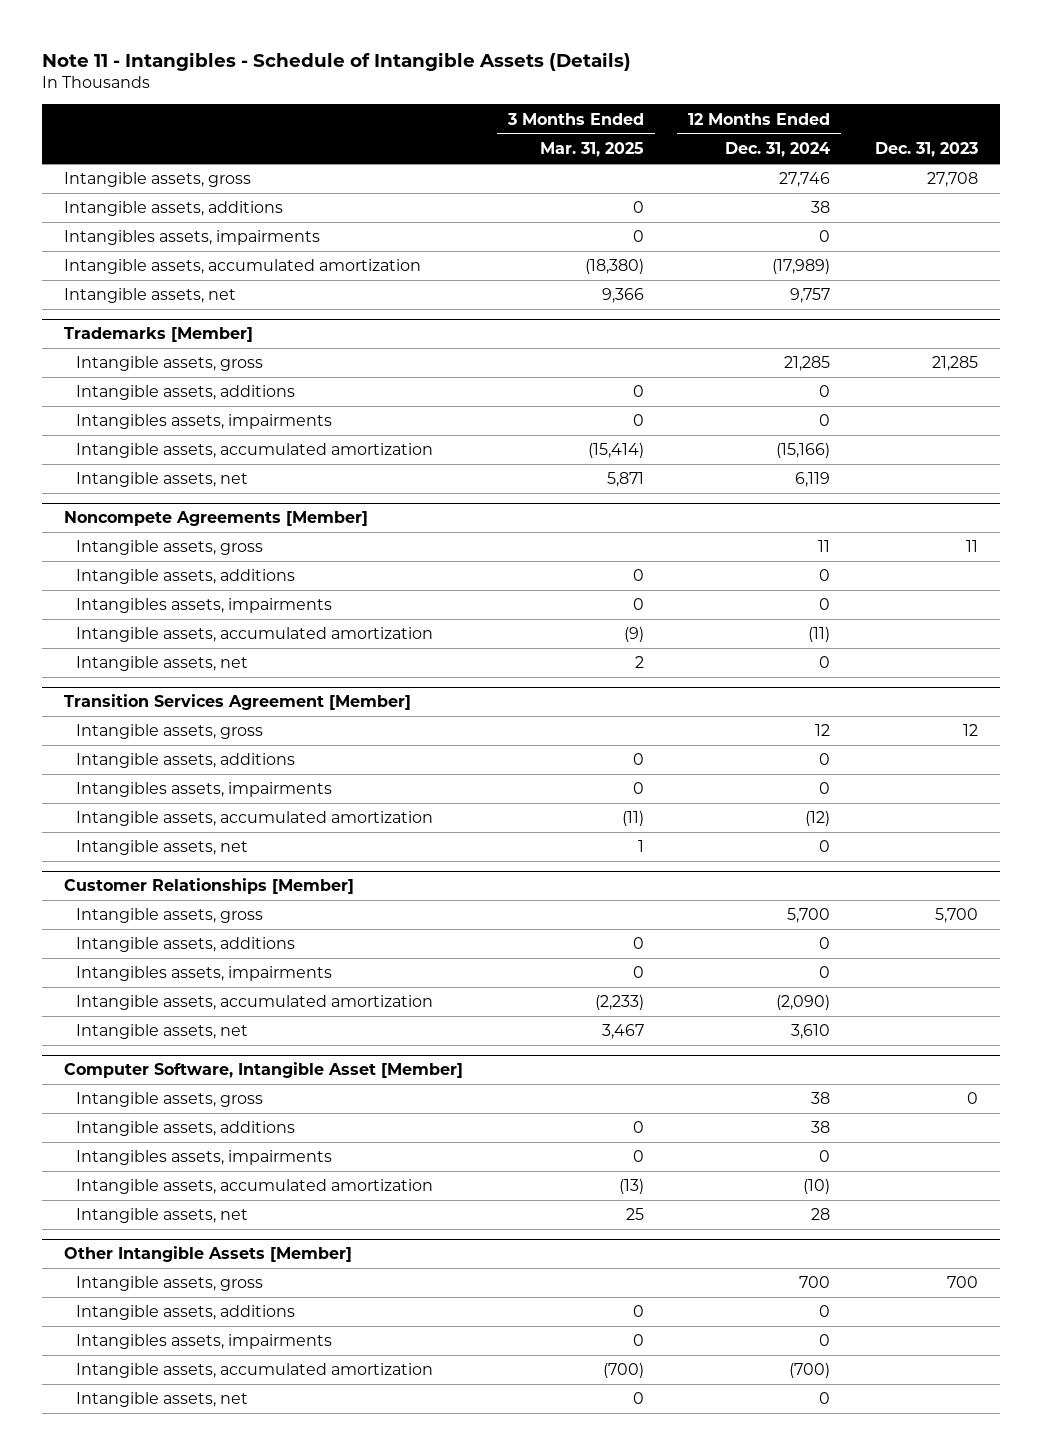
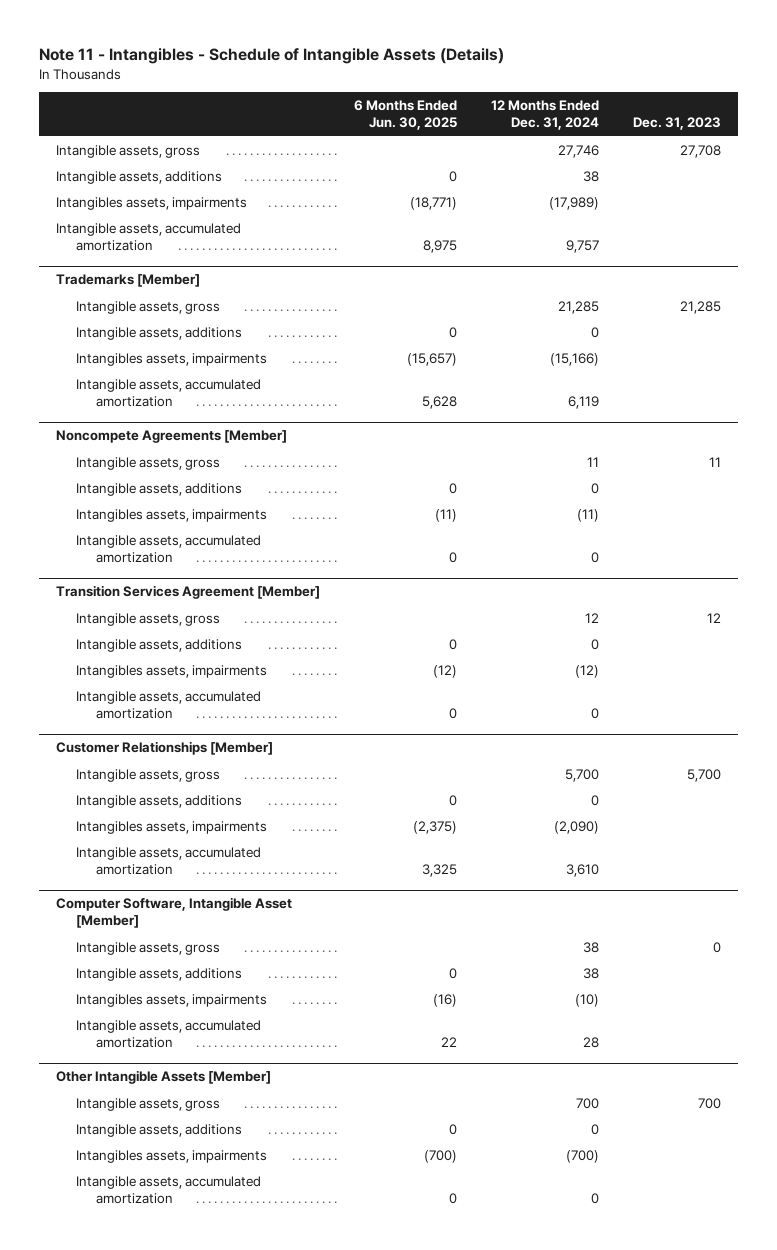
- | 3 Months Ended Mar. 31, 2025 | 12 Months Ended Dec. 31, 2024 | Dec. 31, 2023
+ | 6 Months Ended Jun. 30, 2025 | 12 Months Ended Dec. 31, 2024 | Dec. 31, 2023
- Intangibles assets, impairments | 0 | 0 |
- Intangible assets, accumulated amortization | (18,380) | (17,989) |
- Intangible assets, net | 9,366 | 9,757 |
+ Intangibles assets, impairments | (18,771) | (17,989) |
+ Intangible assets, accumulated amortization | 8,975 | 9,757 |
@ Trademarks [Member]
- Intangibles assets, impairments | 0 | 0 |
- Intangible assets, accumulated amortization | (15,414) | (15,166) |
- Intangible assets, net | 5,871 | 6,119 |
+ Intangibles assets, impairments | (15,657) | (15,166) |
+ Intangible assets, accumulated amortization | 5,628 | 6,119 |
@ Noncompete Agreements [Member]
- Intangibles assets, impairments | 0 | 0 |
- Intangible assets, accumulated amortization | (9) | (11) |
- Intangible assets, net | 2 | 0 |
+ Intangibles assets, impairments | (11) | (11) |
+ Intangible assets, accumulated amortization | 0 | 0 |
@ Transition Services Agreement [Member]
- Intangibles assets, impairments | 0 | 0 |
- Intangible assets, accumulated amortization | (11) | (12) |
- Intangible assets, net | 1 | 0 |
+ Intangibles assets, impairments | (12) | (12) |
+ Intangible assets, accumulated amortization | 0 | 0 |
@ Customer Relationships [Member]
- Intangibles assets, impairments | 0 | 0 |
- Intangible assets, accumulated amortization | (2,233) | (2,090) |
- Intangible assets, net | 3,467 | 3,610 |
+ Intangibles assets, impairments | (2,375) | (2,090) |
+ Intangible assets, accumulated amortization | 3,325 | 3,610 |
@ Computer Software, Intangible Asset [Member]
- Intangibles assets, impairments | 0 | 0 |
- Intangible assets, accumulated amortization | (13) | (10) |
- Intangible assets, net | 25 | 28 |
+ Intangibles assets, impairments | (16) | (10) |
+ Intangible assets, accumulated amortization | 22 | 28 |
@ Other Intangible Assets [Member]
- Intangibles assets, impairments | 0 | 0 |
- Intangible assets, accumulated amortization | (700) | (700) |
- Intangible assets, net | 0 | 0 |
+ Intangibles assets, impairments | (700) | (700) |
+ Intangible assets, accumulated amortization | 0 | 0 |

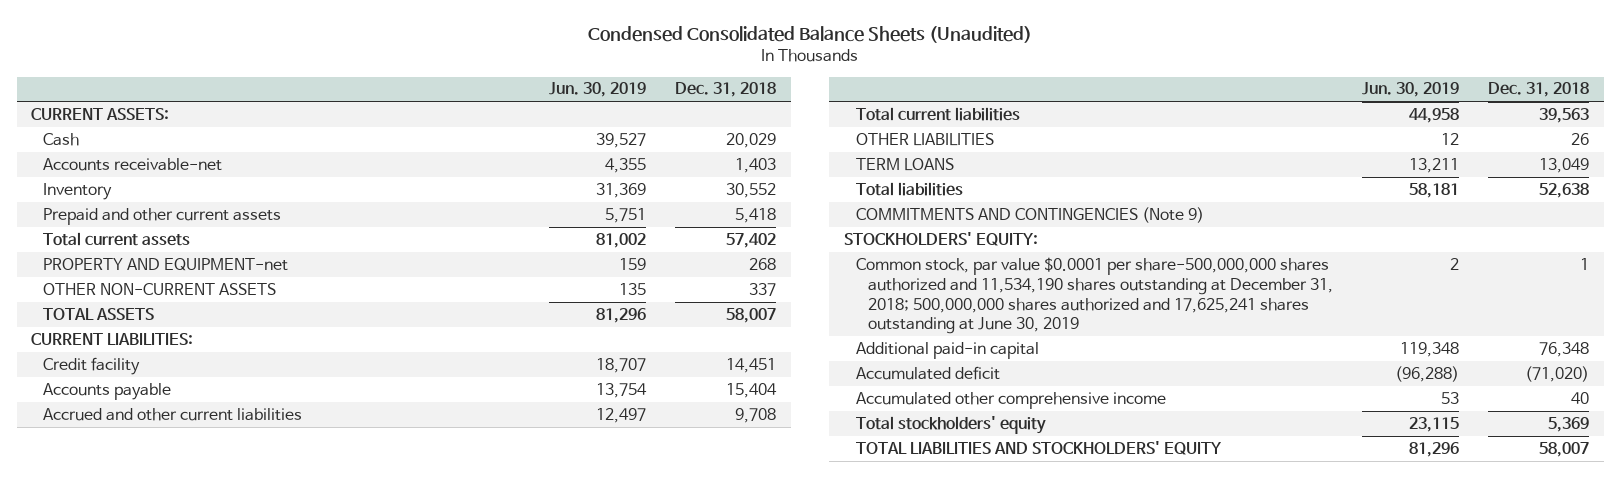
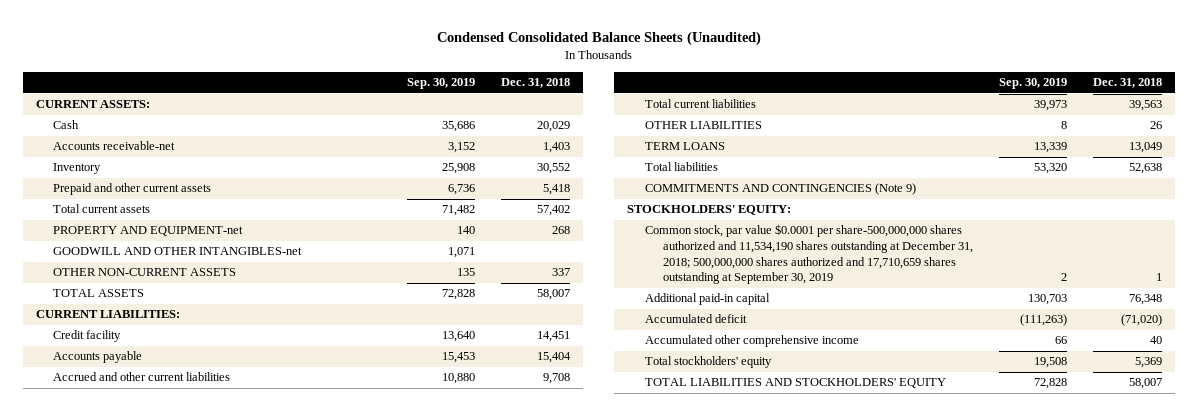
- | Jun. 30, 2019 | Dec. 31, 2018
+ | Sep. 30, 2019 | Dec. 31, 2018
+ GOODWILL AND OTHER INTANGIBLES-net | 1,071 |
- Common stock, par value $0.0001 per share-500,000,000 shares authorized and 11,534,190 shares outstanding at December 31, 2018; 500,000,000 shares authorized and 17,625,241 shares outstanding at June 30, 2019 | 2 | 1
+ Common stock, par value $0.0001 per share-500,000,000 shares authorized and 11,534,190 shares outstanding at December 31, 2018; 500,000,000 shares authorized and 17,710,659 shares outstanding at September 30, 2019 | 2 | 1

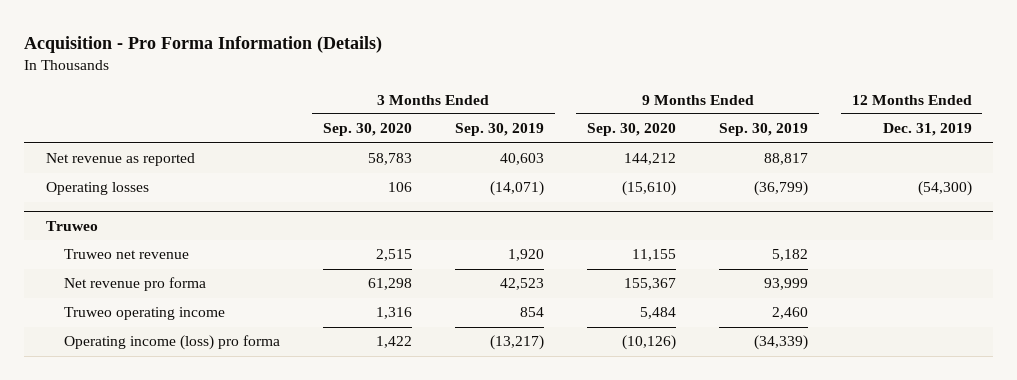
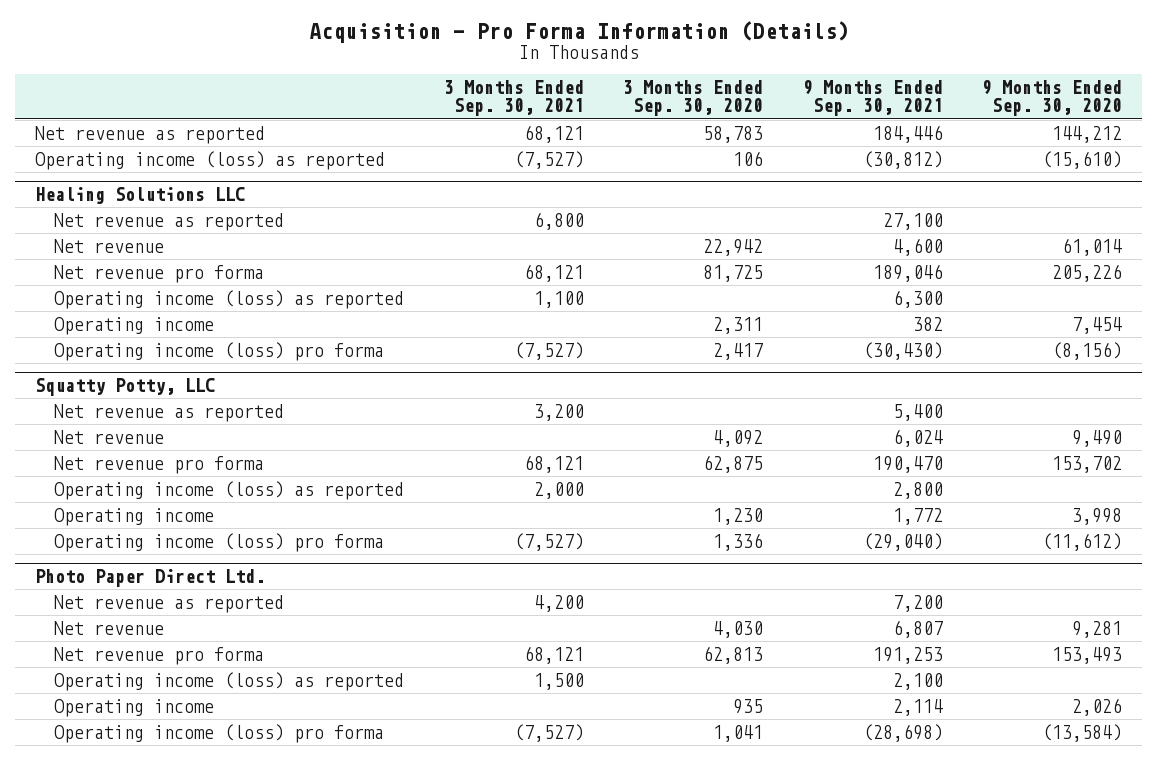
- | 3 Months Ended Sep. 30, 2020 | 3 Months Ended Sep. 30, 2019 | 9 Months Ended Sep. 30, 2020 | 9 Months Ended Sep. 30, 2019 | 12 Months Ended Dec. 31, 2019
+ | 3 Months Ended Sep. 30, 2021 | 3 Months Ended Sep. 30, 2020 | 9 Months Ended Sep. 30, 2021 | 9 Months Ended Sep. 30, 2020
- Operating losses | 106 | (14,071) | (15,610) | (36,799) | (54,300)
- Truweo
- Truweo net revenue | 2,515 | 1,920 | 11,155 | 5,182 |
- Net revenue pro forma | 61,298 | 42,523 | 155,367 | 93,999 |
- Truweo operating income | 1,316 | 854 | 5,484 | 2,460 |
- Operating income (loss) pro forma | 1,422 | (13,217) | (10,126) | (34,339) |
+ Operating income (loss) as reported | (7,527) | 106 | (30,812) | (15,610)
+ Healing Solutions LLC
+ Net revenue as reported | 6,800 | | 27,100 |
+ Net revenue | | 22,942 | 4,600 | 61,014
+ Net revenue pro forma | 68,121 | 81,725 | 189,046 | 205,226
+ Operating income (loss) as reported | 1,100 | | 6,300 |
+ Operating income | | 2,311 | 382 | 7,454
+ Operating income (loss) pro forma | (7,527) | 2,417 | (30,430) | (8,156)
+ Squatty Potty, LLC
+ Net revenue as reported | 3,200 | | 5,400 |
+ Net revenue | | 4,092 | 6,024 | 9,490
+ Net revenue pro forma | 68,121 | 62,875 | 190,470 | 153,702
+ Operating income (loss) as reported | 2,000 | | 2,800 |
+ Operating income | | 1,230 | 1,772 | 3,998
+ Operating income (loss) pro forma | (7,527) | 1,336 | (29,040) | (11,612)
+ Photo Paper Direct Ltd.
+ Net revenue as reported | 4,200 | | 7,200 |
+ Net revenue | | 4,030 | 6,807 | 9,281
+ Net revenue pro forma | 68,121 | 62,813 | 191,253 | 153,493
+ Operating income (loss) as reported | 1,500 | | 2,100 |
+ Operating income | | 935 | 2,114 | 2,026
+ Operating income (loss) pro forma | (7,527) | 1,041 | (28,698) | (13,584)

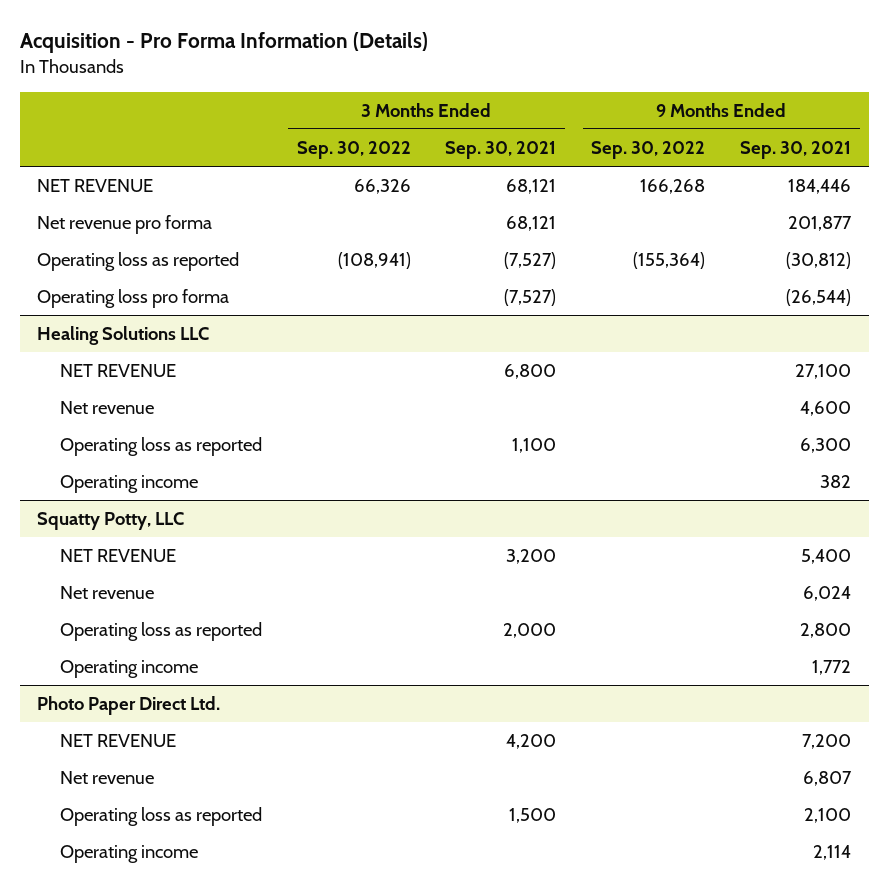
- | 3 Months Ended Sep. 30, 2021 | 3 Months Ended Sep. 30, 2020 | 9 Months Ended Sep. 30, 2021 | 9 Months Ended Sep. 30, 2020
+ | 3 Months Ended Sep. 30, 2022 | 3 Months Ended Sep. 30, 2021 | 9 Months Ended Sep. 30, 2022 | 9 Months Ended Sep. 30, 2021
- Net revenue as reported | 68,121 | 58,783 | 184,446 | 144,212
- Operating income (loss) as reported | (7,527) | 106 | (30,812) | (15,610)
+ NET REVENUE | 66,326 | 68,121 | 166,268 | 184,446
+ Net revenue pro forma | | 68,121 | | 201,877
+ Operating loss as reported | (108,941) | (7,527) | (155,364) | (30,812)
+ Operating loss pro forma | | (7,527) | | (26,544)
@ Healing Solutions LLC
- Net revenue as reported | 6,800 | | 27,100 |
+ NET REVENUE | | 6,800 | | 27,100
- Net revenue pro forma | 68,121 | 81,725 | 189,046 | 205,226
- Operating income (loss) as reported | 1,100 | | 6,300 |
+ Operating loss as reported | | 1,100 | | 6,300
- Operating income (loss) pro forma | (7,527) | 2,417 | (30,430) | (8,156)
@ Squatty Potty, LLC
- Net revenue as reported | 3,200 | | 5,400 |
+ NET REVENUE | | 3,200 | | 5,400
- Net revenue pro forma | 68,121 | 62,875 | 190,470 | 153,702
- Operating income (loss) as reported | 2,000 | | 2,800 |
+ Operating loss as reported | | 2,000 | | 2,800
- Operating income (loss) pro forma | (7,527) | 1,336 | (29,040) | (11,612)
@ Photo Paper Direct Ltd.
- Net revenue as reported | 4,200 | | 7,200 |
+ NET REVENUE | | 4,200 | | 7,200
- Net revenue pro forma | 68,121 | 62,813 | 191,253 | 153,493
- Operating income (loss) as reported | 1,500 | | 2,100 |
+ Operating loss as reported | | 1,500 | | 2,100
- Operating income (loss) pro forma | (7,527) | 1,041 | (28,698) | (13,584)

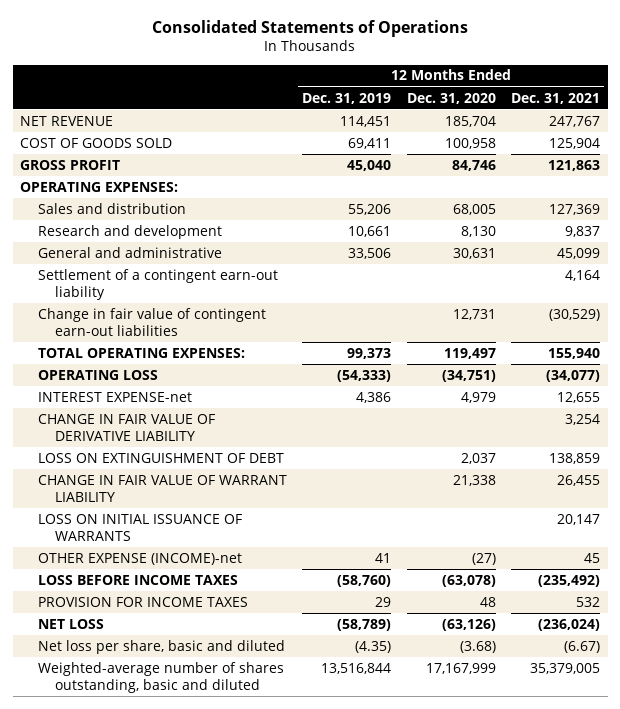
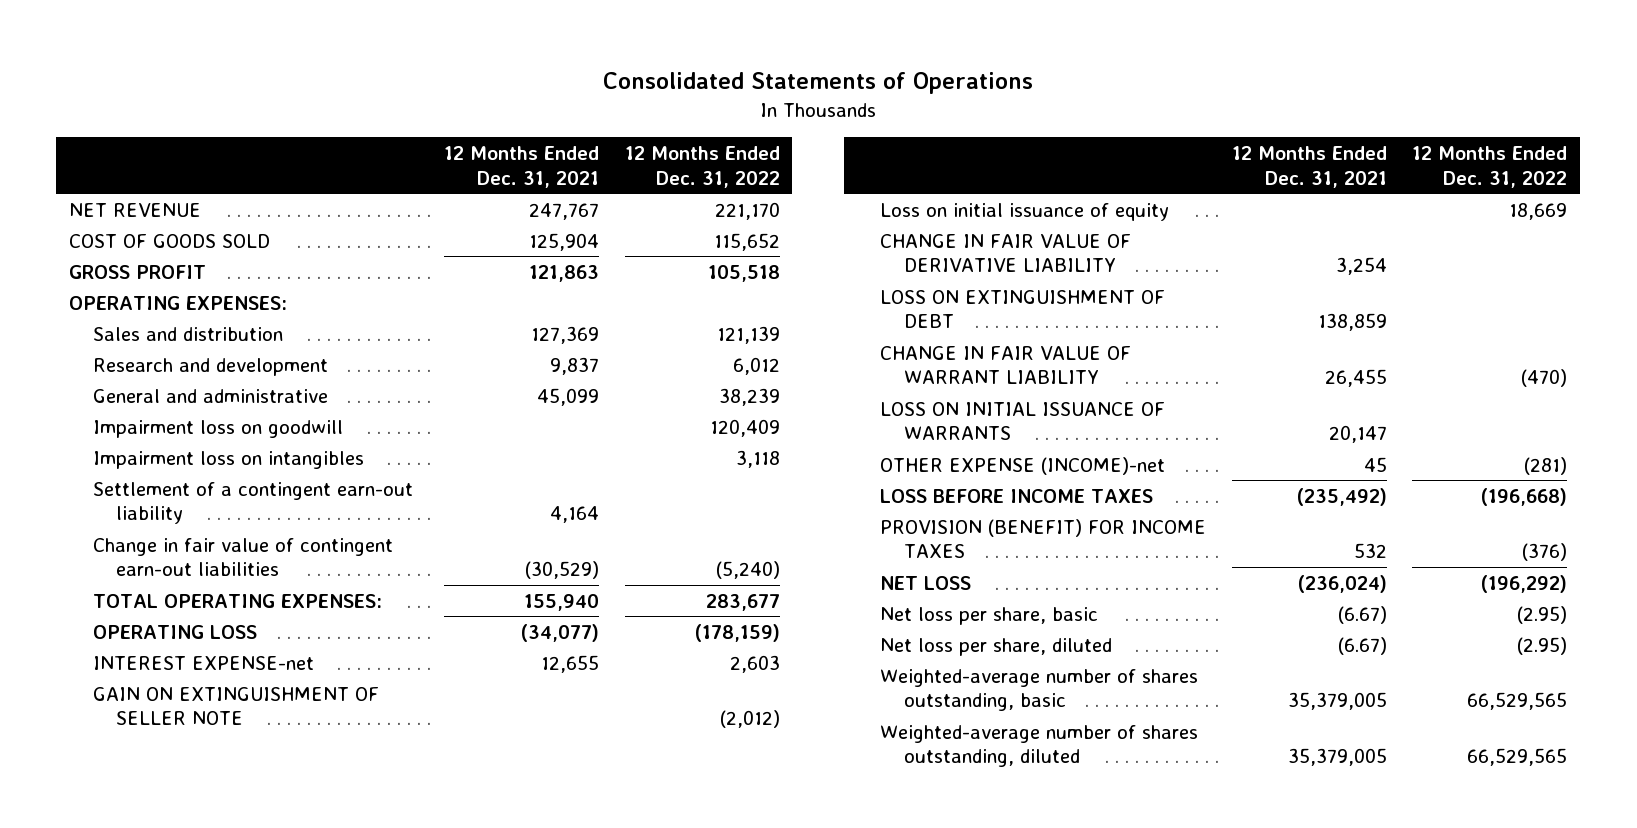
- | 12 Months Ended Dec. 31, 2019 | 12 Months Ended Dec. 31, 2020 | 12 Months Ended Dec. 31, 2021
+ | 12 Months Ended Dec. 31, 2021 | 12 Months Ended Dec. 31, 2022
+ Impairment loss on goodwill | | 120,409
+ Impairment loss on intangibles | | 3,118
+ GAIN ON EXTINGUISHMENT OF SELLER NOTE | | (2,012)
+ Loss on initial issuance of equity | | 18,669
- PROVISION FOR INCOME TAXES | 29 | 48 | 532
+ PROVISION (BENEFIT) FOR INCOME TAXES | 532 | (376)
- Net loss per share, basic and diluted | (4.35) | (3.68) | (6.67)
- Weighted-average number of shares outstanding, basic and diluted | 13,516,844 | 17,167,999 | 35,379,005
+ Net loss per share, basic | (6.67) | (2.95)
+ Net loss per share, diluted | (6.67) | (2.95)
+ Weighted-average number of shares outstanding, basic | 35,379,005 | 66,529,565
+ Weighted-average number of shares outstanding, diluted | 35,379,005 | 66,529,565

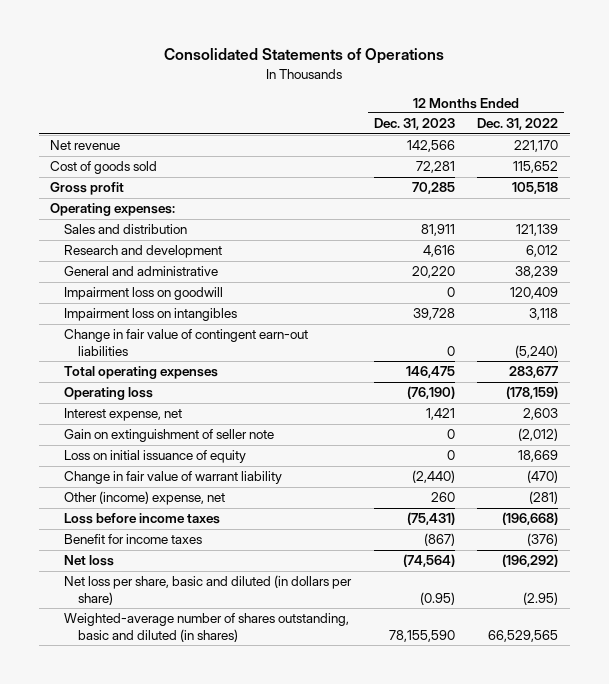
- | 12 Months Ended Dec. 31, 2021 | 12 Months Ended Dec. 31, 2022
+ | 12 Months Ended Dec. 31, 2023 | 12 Months Ended Dec. 31, 2022
- NET REVENUE | 247,767 | 221,170
- COST OF GOODS SOLD | 125,904 | 115,652
- GROSS PROFIT | 121,863 | 105,518
- OPERATING EXPENSES:
+ Net revenue | 142,566 | 221,170
+ Cost of goods sold | 72,281 | 115,652
+ Gross profit | 70,285 | 105,518
+ Operating expenses:
- Settlement of a contingent earn-out liability | 4,164 |
- TOTAL OPERATING EXPENSES: | 155,940 | 283,677
- OPERATING LOSS | (34,077) | (178,159)
- INTEREST EXPENSE-net | 12,655 | 2,603
- GAIN ON EXTINGUISHMENT OF SELLER NOTE | | (2,012)
+ Total operating expenses | 146,475 | 283,677
+ Operating loss | (76,190) | (178,159)
+ Interest expense, net | 1,421 | 2,603
+ Gain on extinguishment of seller note | 0 | (2,012)
- CHANGE IN FAIR VALUE OF DERIVATIVE LIABILITY | 3,254 |
- LOSS ON EXTINGUISHMENT OF DEBT | 138,859 |
- CHANGE IN FAIR VALUE OF WARRANT LIABILITY | 26,455 | (470)
- LOSS ON INITIAL ISSUANCE OF WARRANTS | 20,147 |
- OTHER EXPENSE (INCOME)-net | 45 | (281)
- LOSS BEFORE INCOME TAXES | (235,492) | (196,668)
- PROVISION (BENEFIT) FOR INCOME TAXES | 532 | (376)
- NET LOSS | (236,024) | (196,292)
- Net loss per share, basic | (6.67) | (2.95)
- Net loss per share, diluted | (6.67) | (2.95)
- Weighted-average number of shares outstanding, basic | 35,379,005 | 66,529,565
- Weighted-average number of shares outstanding, diluted | 35,379,005 | 66,529,565
+ Change in fair value of warrant liability | (2,440) | (470)
+ Other (income) expense, net | 260 | (281)
+ Loss before income taxes | (75,431) | (196,668)
+ Benefit for income taxes | (867) | (376)
+ Net loss | (74,564) | (196,292)
+ Net loss per share, basic and diluted (in dollars per share) | (0.95) | (2.95)
+ Weighted-average number of shares outstanding, basic and diluted (in shares) | 78,155,590 | 66,529,565

